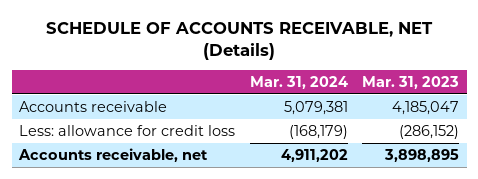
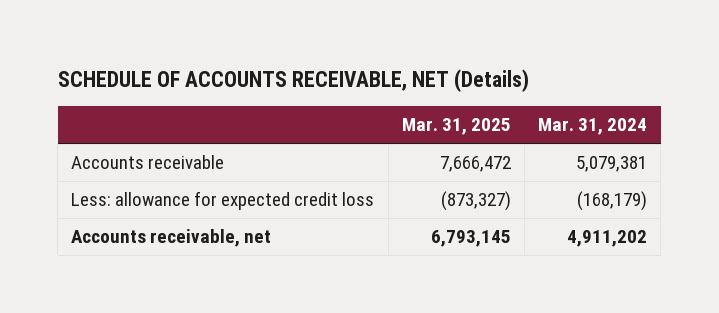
- | Mar. 31, 2024 | Mar. 31, 2023
+ | Mar. 31, 2025 | Mar. 31, 2024
- Less: allowance for credit loss | (168,179) | (286,152)
+ Less: allowance for expected credit loss | (873,327) | (168,179)

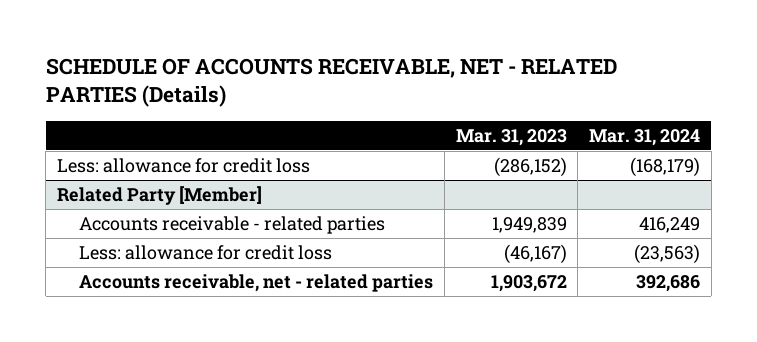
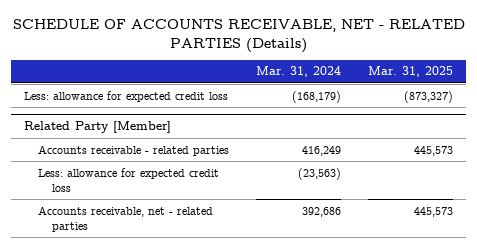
- | Mar. 31, 2023 | Mar. 31, 2024
+ | Mar. 31, 2024 | Mar. 31, 2025
- Less: allowance for credit loss | (286,152) | (168,179)
+ Less: allowance for expected credit loss | (168,179) | (873,327)
@ Related Party [Member]
- Less: allowance for credit loss | (46,167) | (23,563)
+ Less: allowance for expected credit loss | (23,563) |

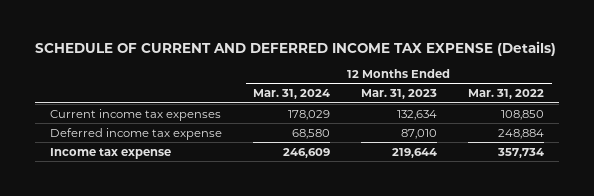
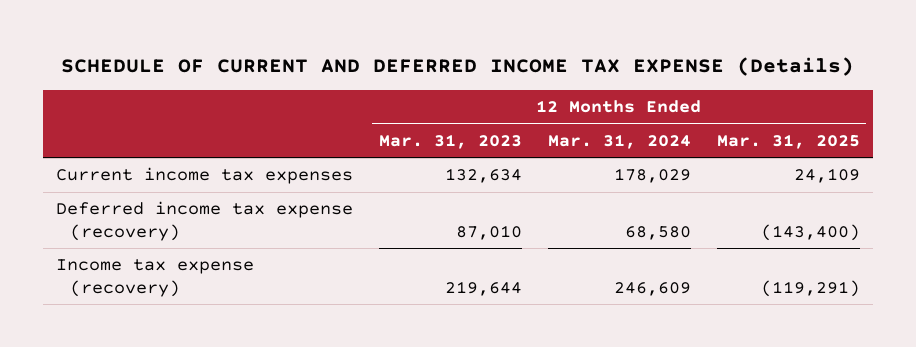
- | 12 Months Ended Mar. 31, 2024 | 12 Months Ended Mar. 31, 2023 | 12 Months Ended Mar. 31, 2022
+ | 12 Months Ended Mar. 31, 2023 | 12 Months Ended Mar. 31, 2024 | 12 Months Ended Mar. 31, 2025
- Deferred income tax expense | 68,580 | 87,010 | 248,884
- Income tax expense | 246,609 | 219,644 | 357,734
+ Deferred income tax expense (recovery) | 87,010 | 68,580 | (143,400)
+ Income tax expense (recovery) | 219,644 | 246,609 | (119,291)

